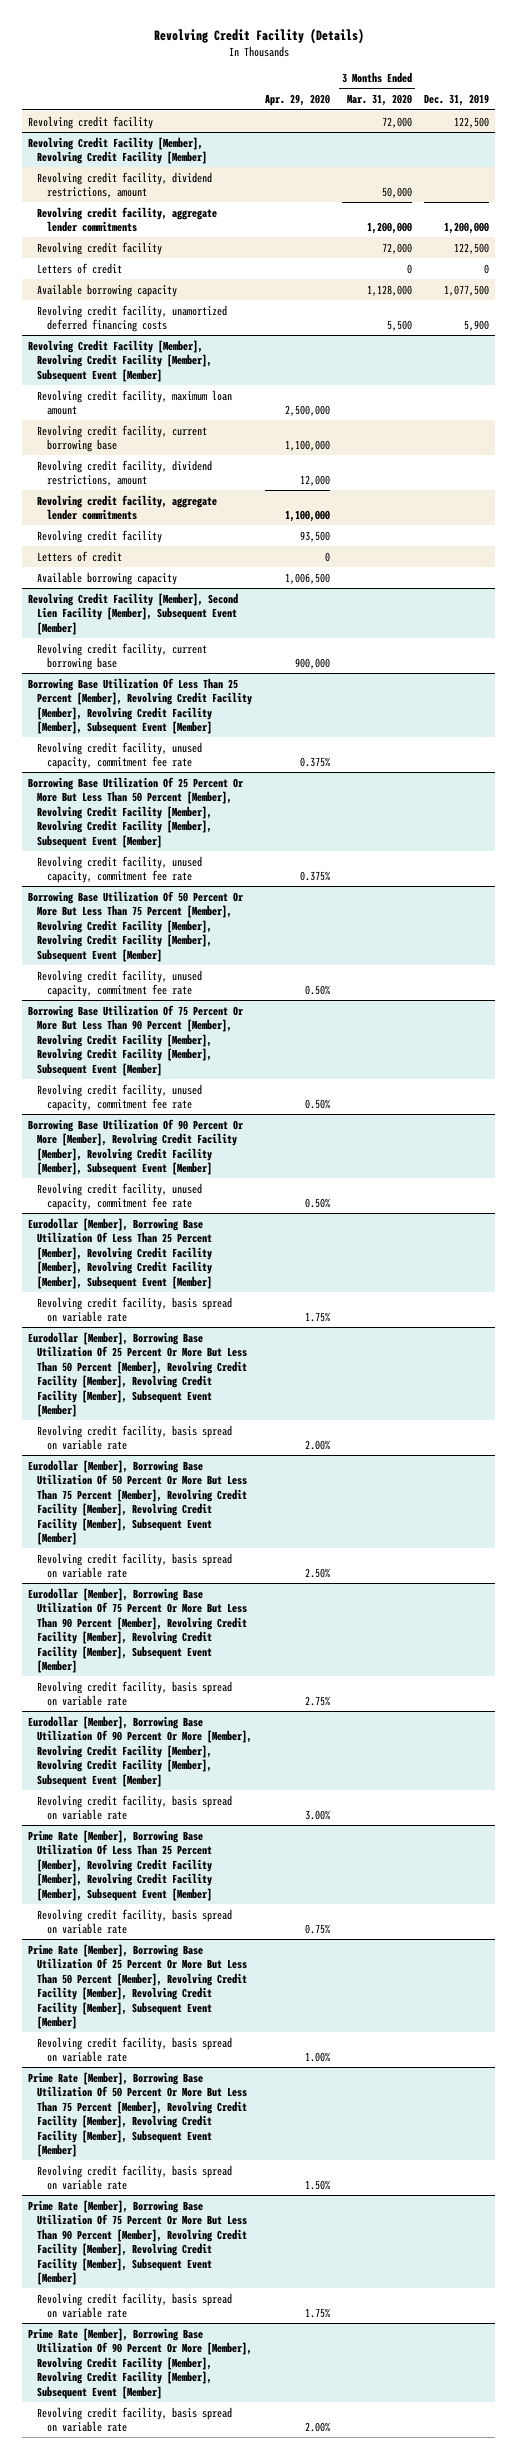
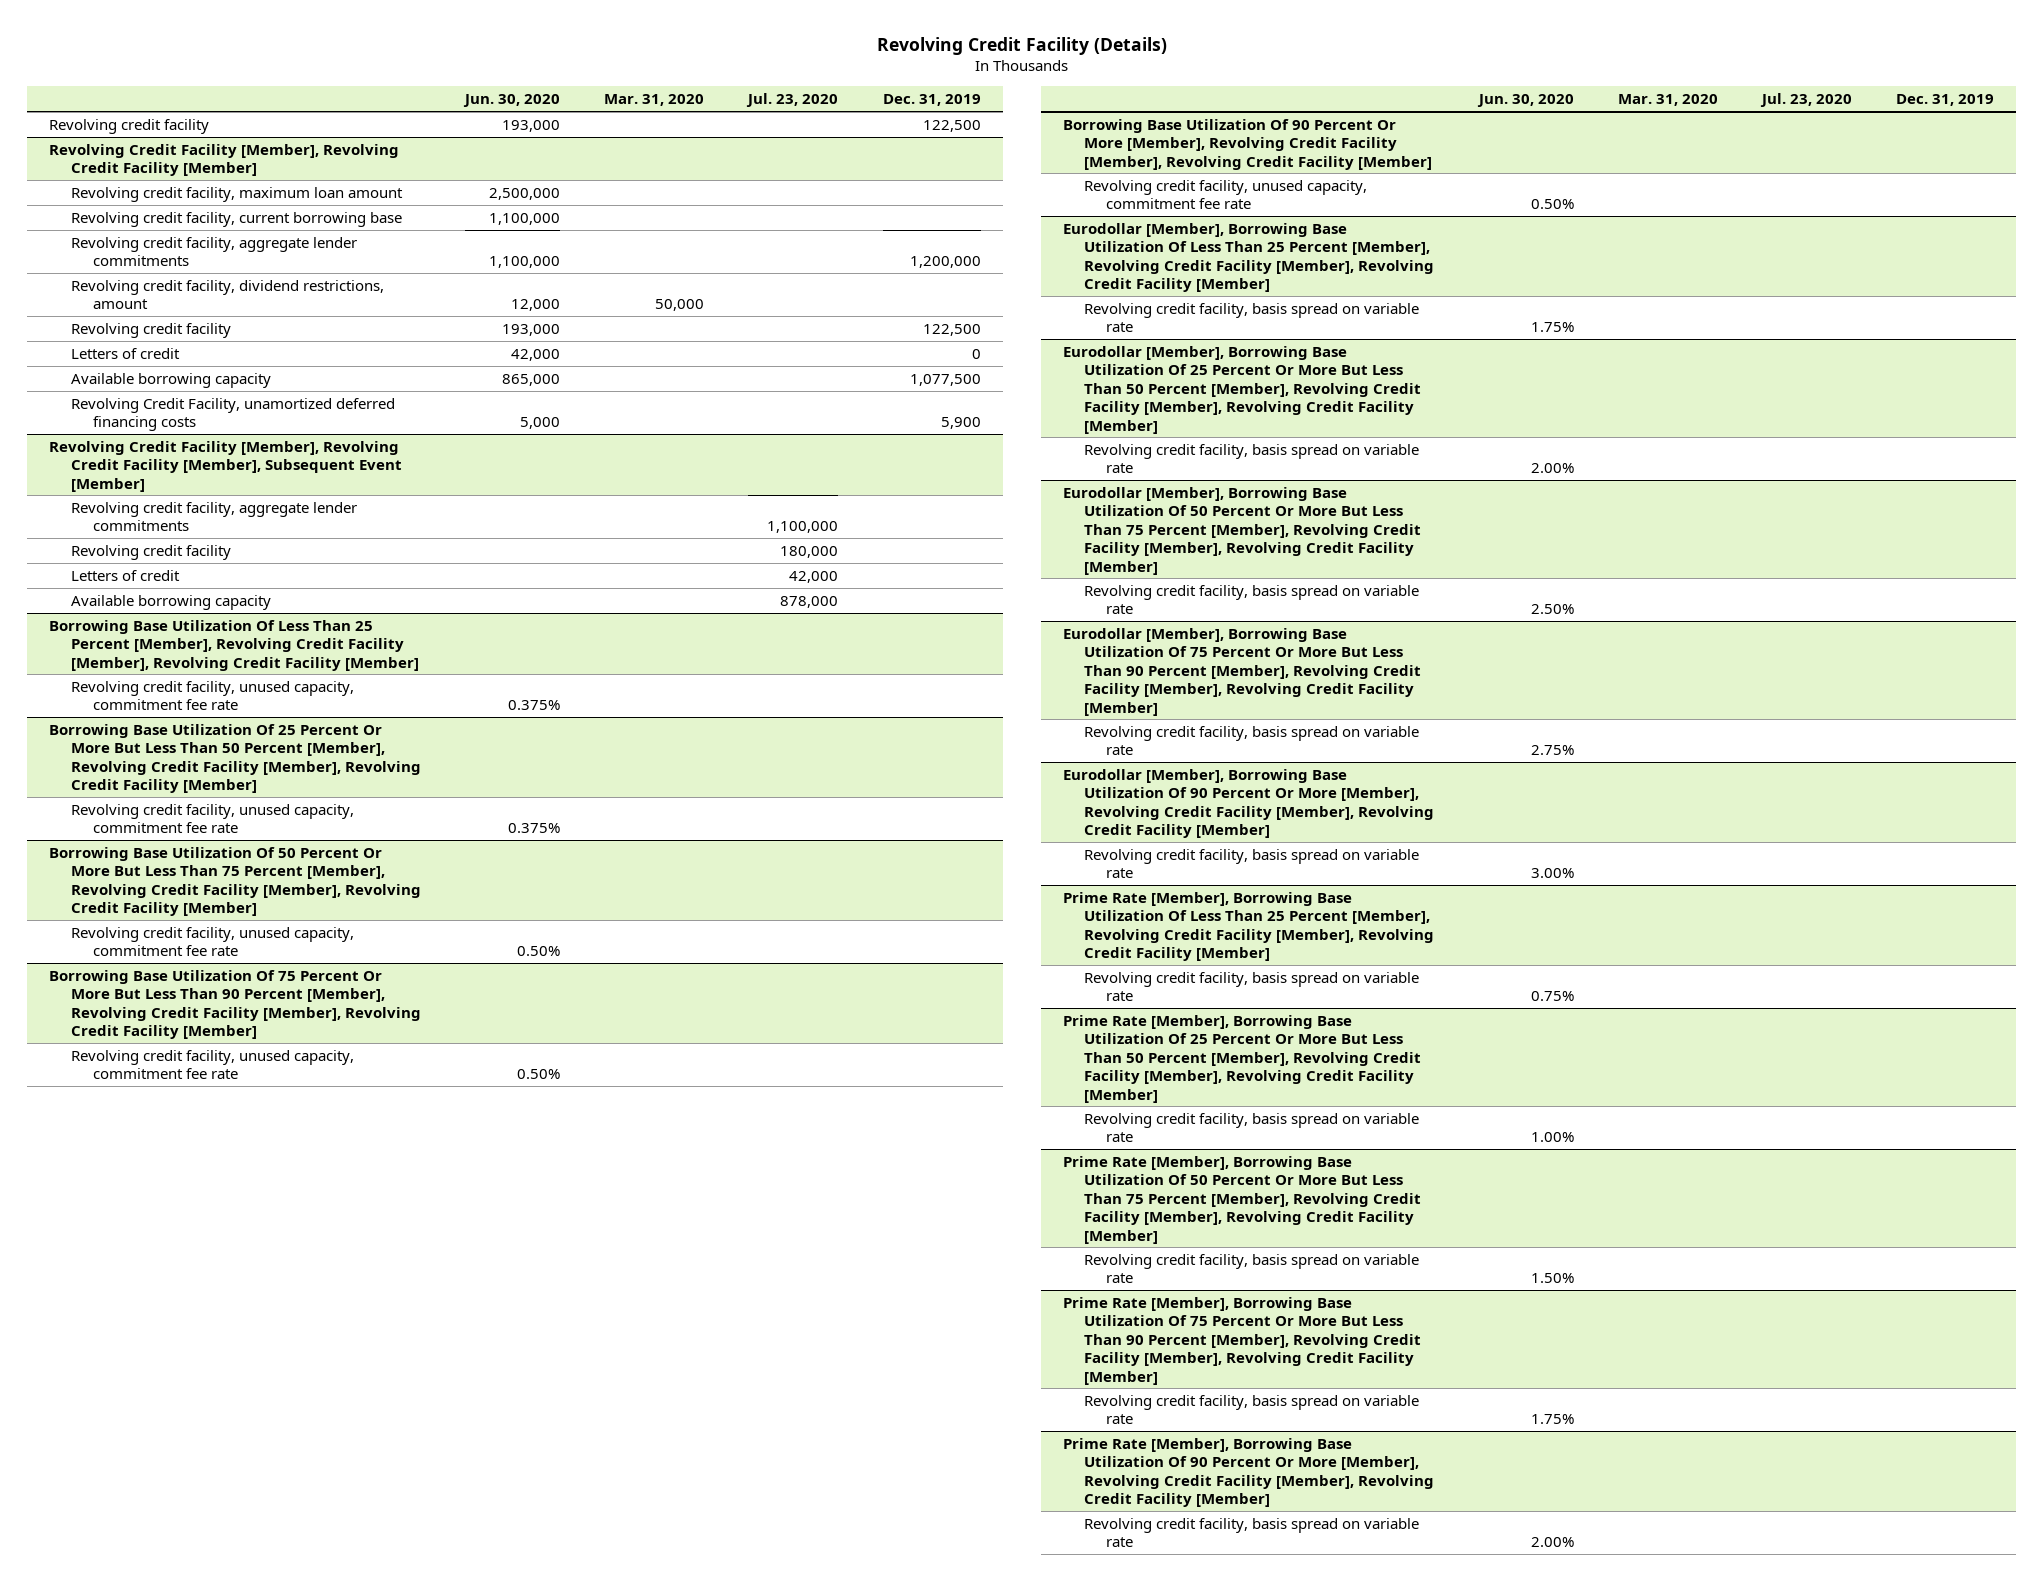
- | Apr. 29, 2020 | 3 Months Ended Mar. 31, 2020 | Dec. 31, 2019
+ | Jun. 30, 2020 | Mar. 31, 2020 | Jul. 23, 2020 | Dec. 31, 2019
@ Revolving Credit Facility [Member], Revolving Credit Facility [Member]
+ Revolving credit facility, maximum loan amount | 2,500,000 | | |
+ Revolving credit facility, current borrowing base | 1,100,000 | | |
moved down: Revolving credit facility, dividend restrictions, amount | 12,000 | 50,000 | |
- Revolving credit facility, unamortized deferred financing costs | | 5,500 | 5,900
+ Revolving Credit Facility, unamortized deferred financing costs | 5,000 | | | 5,900
@ Revolving Credit Facility [Member], Revolving Credit Facility [Member], Subsequent Event [Member]
- Revolving credit facility, maximum loan amount | 2,500,000 | |
- Revolving credit facility, current borrowing base | 1,100,000 | |
- Revolving credit facility, dividend restrictions, amount | 12,000 | |
- Revolving Credit Facility [Member], Second Lien Facility [Member], Subsequent Event [Member]
- Revolving credit facility, current borrowing base | 900,000 | |
- Borrowing Base Utilization Of Less Than 25 Percent [Member], Revolving Credit Facility [Member], Revolving Credit Facility [Member], Subsequent Event [Member]
+ Borrowing Base Utilization Of Less Than 25 Percent [Member], Revolving Credit Facility [Member], Revolving Credit Facility [Member]
- Borrowing Base Utilization Of 25 Percent Or More But Less Than 50 Percent [Member], Revolving Credit Facility [Member], Revolving Credit Facility [Member], Subsequent Event [Member]
+ Borrowing Base Utilization Of 25 Percent Or More But Less Than 50 Percent [Member], Revolving Credit Facility [Member], Revolving Credit Facility [Member]
- Borrowing Base Utilization Of 50 Percent Or More But Less Than 75 Percent [Member], Revolving Credit Facility [Member], Revolving Credit Facility [Member], Subsequent Event [Member]
+ Borrowing Base Utilization Of 50 Percent Or More But Less Than 75 Percent [Member], Revolving Credit Facility [Member], Revolving Credit Facility [Member]
- Borrowing Base Utilization Of 75 Percent Or More But Less Than 90 Percent [Member], Revolving Credit Facility [Member], Revolving Credit Facility [Member], Subsequent Event [Member]
+ Borrowing Base Utilization Of 75 Percent Or More But Less Than 90 Percent [Member], Revolving Credit Facility [Member], Revolving Credit Facility [Member]
- Borrowing Base Utilization Of 90 Percent Or More [Member], Revolving Credit Facility [Member], Revolving Credit Facility [Member], Subsequent Event [Member]
+ Borrowing Base Utilization Of 90 Percent Or More [Member], Revolving Credit Facility [Member], Revolving Credit Facility [Member]
- Eurodollar [Member], Borrowing Base Utilization Of Less Than 25 Percent [Member], Revolving Credit Facility [Member], Revolving Credit Facility [Member], Subsequent Event [Member]
+ Eurodollar [Member], Borrowing Base Utilization Of Less Than 25 Percent [Member], Revolving Credit Facility [Member], Revolving Credit Facility [Member]
- Eurodollar [Member], Borrowing Base Utilization Of 25 Percent Or More But Less Than 50 Percent [Member], Revolving Credit Facility [Member], Revolving Credit Facility [Member], Subsequent Event [Member]
+ Eurodollar [Member], Borrowing Base Utilization Of 25 Percent Or More But Less Than 50 Percent [Member], Revolving Credit Facility [Member], Revolving Credit Facility [Member]
- Eurodollar [Member], Borrowing Base Utilization Of 50 Percent Or More But Less Than 75 Percent [Member], Revolving Credit Facility [Member], Revolving Credit Facility [Member], Subsequent Event [Member]
+ Eurodollar [Member], Borrowing Base Utilization Of 50 Percent Or More But Less Than 75 Percent [Member], Revolving Credit Facility [Member], Revolving Credit Facility [Member]
- Eurodollar [Member], Borrowing Base Utilization Of 75 Percent Or More But Less Than 90 Percent [Member], Revolving Credit Facility [Member], Revolving Credit Facility [Member], Subsequent Event [Member]
+ Eurodollar [Member], Borrowing Base Utilization Of 75 Percent Or More But Less Than 90 Percent [Member], Revolving Credit Facility [Member], Revolving Credit Facility [Member]
- Eurodollar [Member], Borrowing Base Utilization Of 90 Percent Or More [Member], Revolving Credit Facility [Member], Revolving Credit Facility [Member], Subsequent Event [Member]
+ Eurodollar [Member], Borrowing Base Utilization Of 90 Percent Or More [Member], Revolving Credit Facility [Member], Revolving Credit Facility [Member]
- Prime Rate [Member], Borrowing Base Utilization Of Less Than 25 Percent [Member], Revolving Credit Facility [Member], Revolving Credit Facility [Member], Subsequent Event [Member]
+ Prime Rate [Member], Borrowing Base Utilization Of Less Than 25 Percent [Member], Revolving Credit Facility [Member], Revolving Credit Facility [Member]
- Prime Rate [Member], Borrowing Base Utilization Of 25 Percent Or More But Less Than 50 Percent [Member], Revolving Credit Facility [Member], Revolving Credit Facility [Member], Subsequent Event [Member]
+ Prime Rate [Member], Borrowing Base Utilization Of 25 Percent Or More But Less Than 50 Percent [Member], Revolving Credit Facility [Member], Revolving Credit Facility [Member]
- Prime Rate [Member], Borrowing Base Utilization Of 50 Percent Or More But Less Than 75 Percent [Member], Revolving Credit Facility [Member], Revolving Credit Facility [Member], Subsequent Event [Member]
+ Prime Rate [Member], Borrowing Base Utilization Of 50 Percent Or More But Less Than 75 Percent [Member], Revolving Credit Facility [Member], Revolving Credit Facility [Member]
- Prime Rate [Member], Borrowing Base Utilization Of 75 Percent Or More But Less Than 90 Percent [Member], Revolving Credit Facility [Member], Revolving Credit Facility [Member], Subsequent Event [Member]
+ Prime Rate [Member], Borrowing Base Utilization Of 75 Percent Or More But Less Than 90 Percent [Member], Revolving Credit Facility [Member], Revolving Credit Facility [Member]
- Prime Rate [Member], Borrowing Base Utilization Of 90 Percent Or More [Member], Revolving Credit Facility [Member], Revolving Credit Facility [Member], Subsequent Event [Member]
+ Prime Rate [Member], Borrowing Base Utilization Of 90 Percent Or More [Member], Revolving Credit Facility [Member], Revolving Credit Facility [Member]

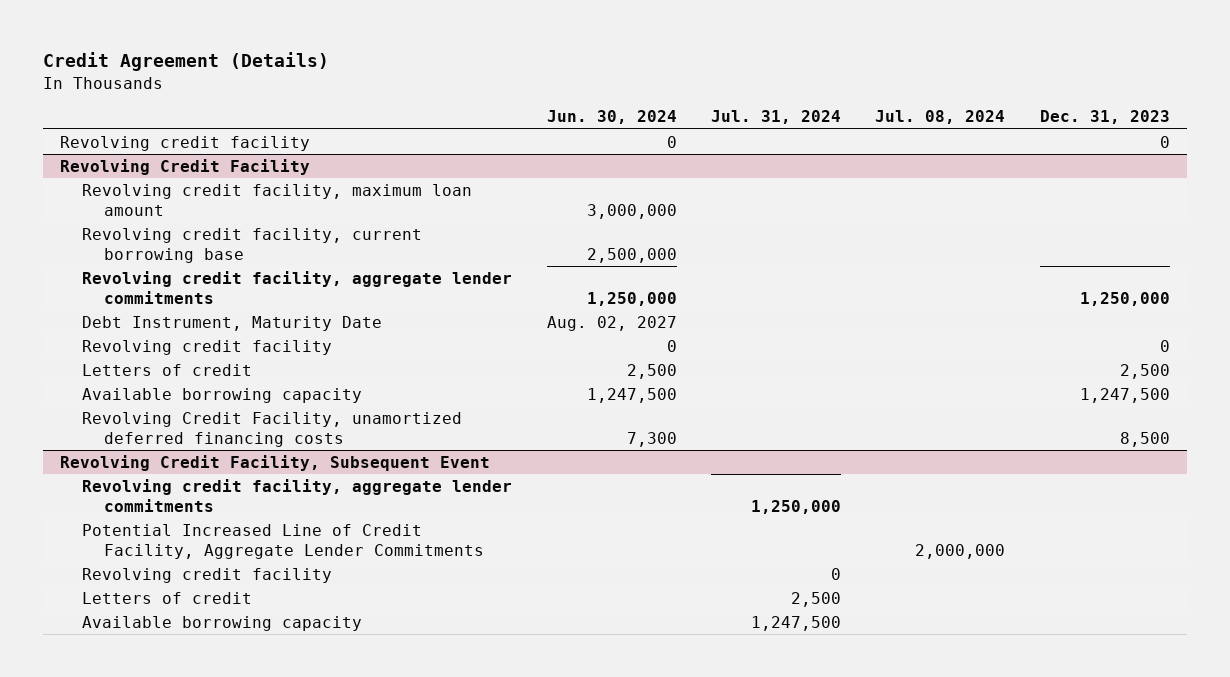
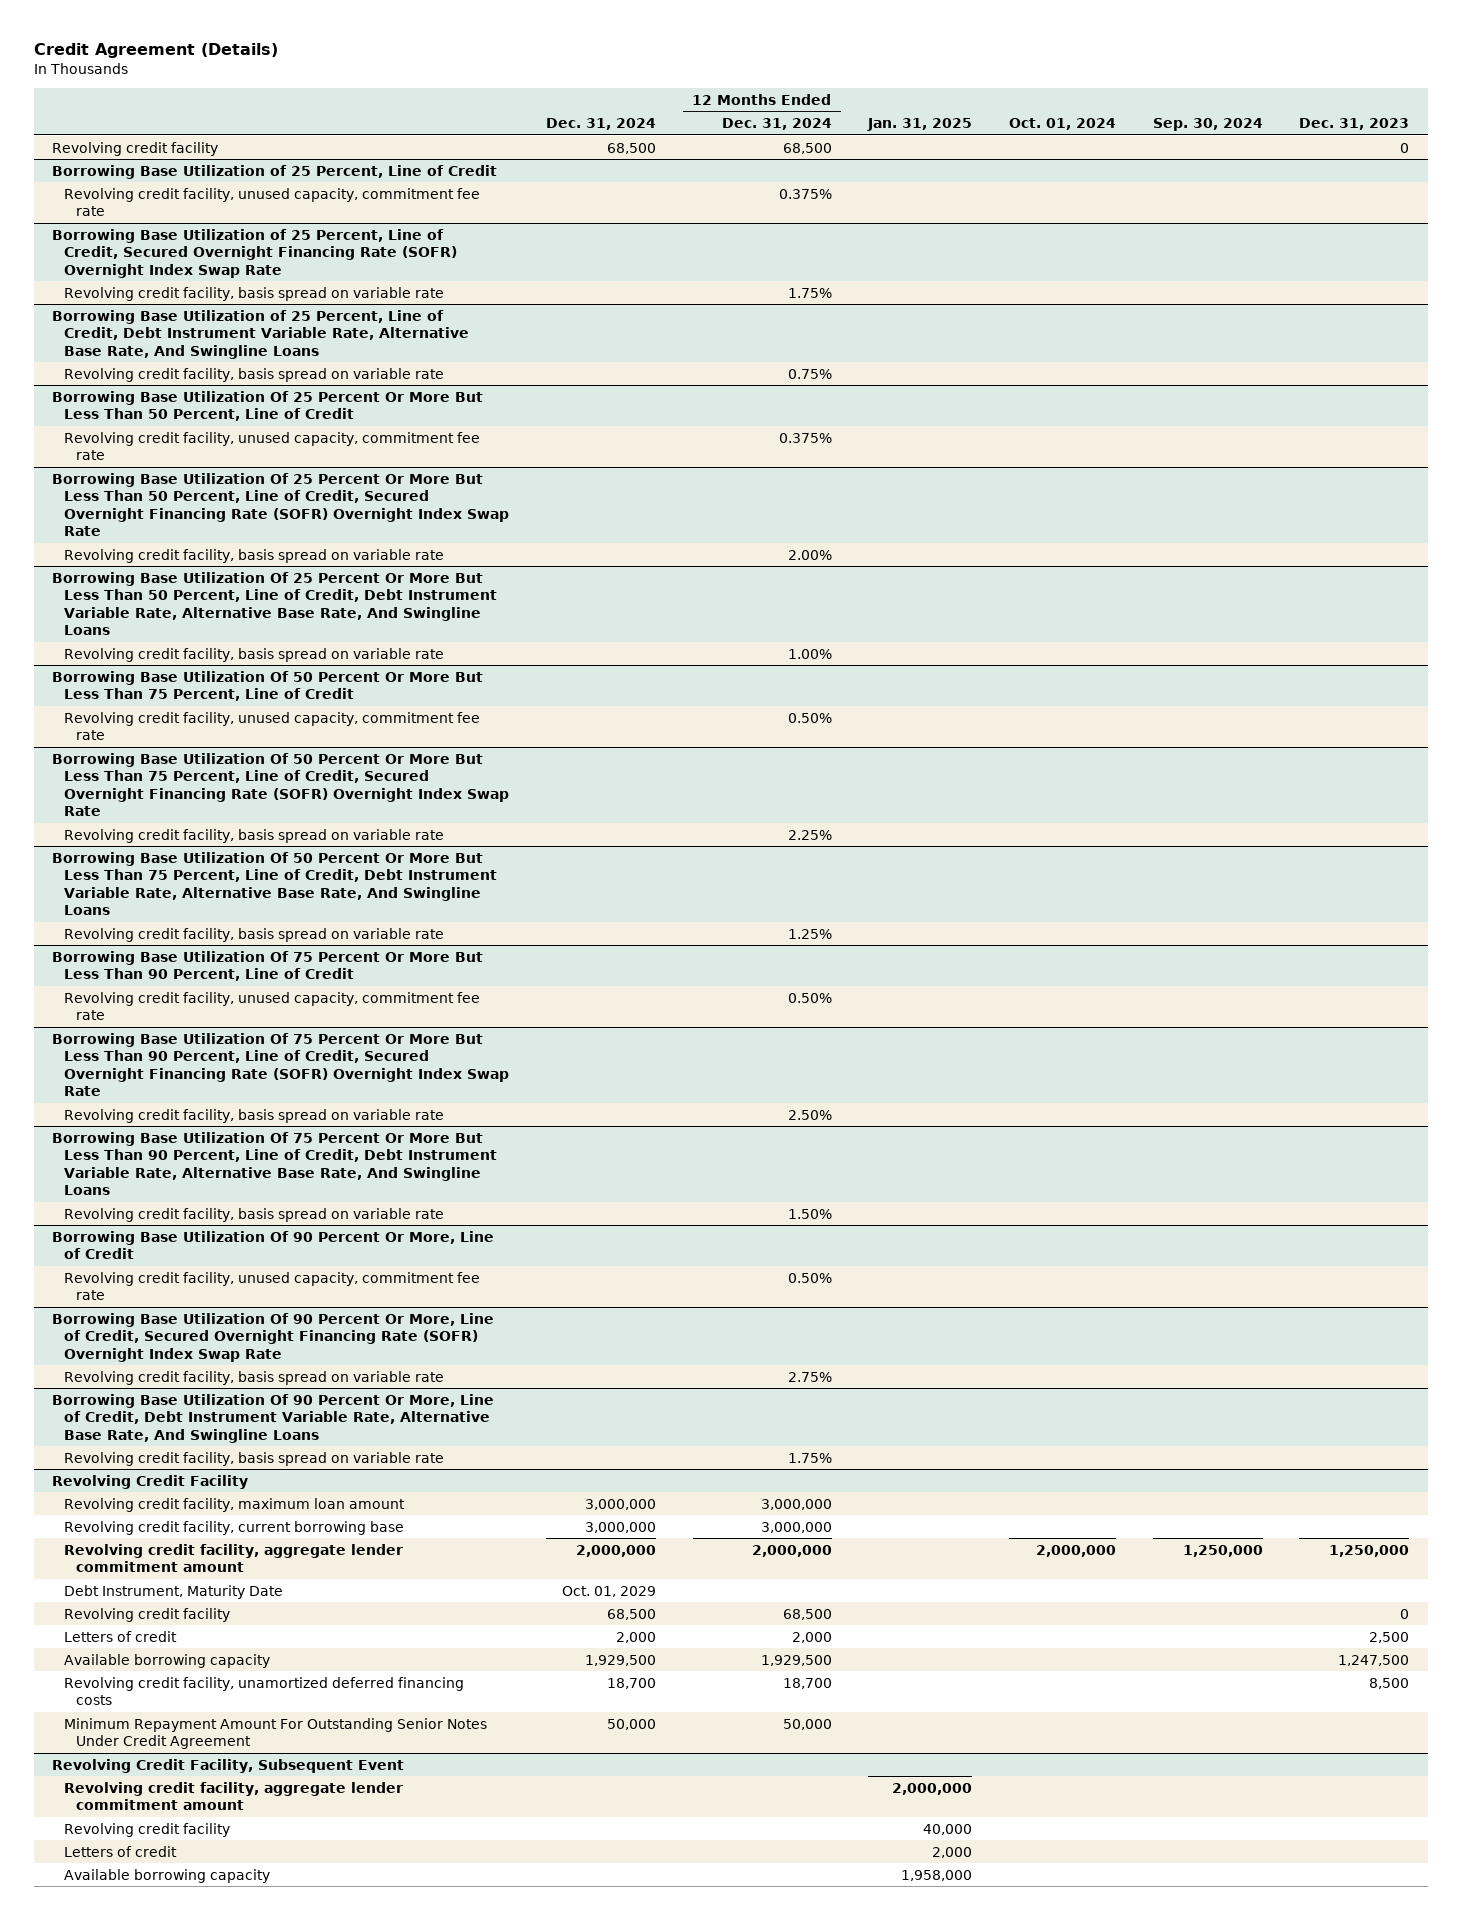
- | Jun. 30, 2024 | Jul. 31, 2024 | Jul. 08, 2024 | Dec. 31, 2023
+ | Dec. 31, 2024 | 12 Months Ended Dec. 31, 2024 | Jan. 31, 2025 | Oct. 01, 2024 | Sep. 30, 2024 | Dec. 31, 2023
+ Borrowing Base Utilization of 25 Percent, Line of Credit
+ Revolving credit facility, unused capacity, commitment fee rate | | 0.375% | | | |
+ Borrowing Base Utilization of 25 Percent, Line of Credit, Secured Overnight Financing Rate (SOFR) Overnight Index Swap Rate
+ Revolving credit facility, basis spread on variable rate | | 1.75% | | | |
+ Borrowing Base Utilization of 25 Percent, Line of Credit, Debt Instrument Variable Rate, Alternative Base Rate, And Swingline Loans
+ Revolving credit facility, basis spread on variable rate | | 0.75% | | | |
+ Borrowing Base Utilization Of 25 Percent Or More But Less Than 50 Percent, Line of Credit
+ Revolving credit facility, unused capacity, commitment fee rate | | 0.375% | | | |
+ Borrowing Base Utilization Of 25 Percent Or More But Less Than 50 Percent, Line of Credit, Secured Overnight Financing Rate (SOFR) Overnight Index Swap Rate
+ Revolving credit facility, basis spread on variable rate | | 2.00% | | | |
+ Borrowing Base Utilization Of 25 Percent Or More But Less Than 50 Percent, Line of Credit, Debt Instrument Variable Rate, Alternative Base Rate, And Swingline Loans
+ Revolving credit facility, basis spread on variable rate | | 1.00% | | | |
+ Borrowing Base Utilization Of 50 Percent Or More But Less Than 75 Percent, Line of Credit
+ Revolving credit facility, unused capacity, commitment fee rate | | 0.50% | | | |
+ Borrowing Base Utilization Of 50 Percent Or More But Less Than 75 Percent, Line of Credit, Secured Overnight Financing Rate (SOFR) Overnight Index Swap Rate
+ Revolving credit facility, basis spread on variable rate | | 2.25% | | | |
+ Borrowing Base Utilization Of 50 Percent Or More But Less Than 75 Percent, Line of Credit, Debt Instrument Variable Rate, Alternative Base Rate, And Swingline Loans
+ Revolving credit facility, basis spread on variable rate | | 1.25% | | | |
+ Borrowing Base Utilization Of 75 Percent Or More But Less Than 90 Percent, Line of Credit
+ Revolving credit facility, unused capacity, commitment fee rate | | 0.50% | | | |
+ Borrowing Base Utilization Of 75 Percent Or More But Less Than 90 Percent, Line of Credit, Secured Overnight Financing Rate (SOFR) Overnight Index Swap Rate
+ Revolving credit facility, basis spread on variable rate | | 2.50% | | | |
+ Borrowing Base Utilization Of 75 Percent Or More But Less Than 90 Percent, Line of Credit, Debt Instrument Variable Rate, Alternative Base Rate, And Swingline Loans
+ Revolving credit facility, basis spread on variable rate | | 1.50% | | | |
+ Borrowing Base Utilization Of 90 Percent Or More, Line of Credit
+ Revolving credit facility, unused capacity, commitment fee rate | | 0.50% | | | |
+ Borrowing Base Utilization Of 90 Percent Or More, Line of Credit, Secured Overnight Financing Rate (SOFR) Overnight Index Swap Rate
+ Revolving credit facility, basis spread on variable rate | | 2.75% | | | |
+ Borrowing Base Utilization Of 90 Percent Or More, Line of Credit, Debt Instrument Variable Rate, Alternative Base Rate, And Swingline Loans
+ Revolving credit facility, basis spread on variable rate | | 1.75% | | | |
@ Revolving Credit Facility
- Revolving credit facility, aggregate lender commitments | 1,250,000 | | | 1,250,000
+ Revolving credit facility, aggregate lender commitment amount | 2,000,000 | 2,000,000 | | 2,000,000 | 1,250,000 | 1,250,000
- Revolving Credit Facility, unamortized deferred financing costs | 7,300 | | | 8,500
+ Revolving credit facility, unamortized deferred financing costs | 18,700 | 18,700 | | | | 8,500
+ Minimum Repayment Amount For Outstanding Senior Notes Under Credit Agreement | 50,000 | 50,000 | | | |
@ Revolving Credit Facility, Subsequent Event
- Revolving credit facility, aggregate lender commitments | | 1,250,000 | |
- Potential Increased Line of Credit Facility, Aggregate Lender Commitments | | | 2,000,000 |
+ Revolving credit facility, aggregate lender commitment amount | | | 2,000,000 | | |

